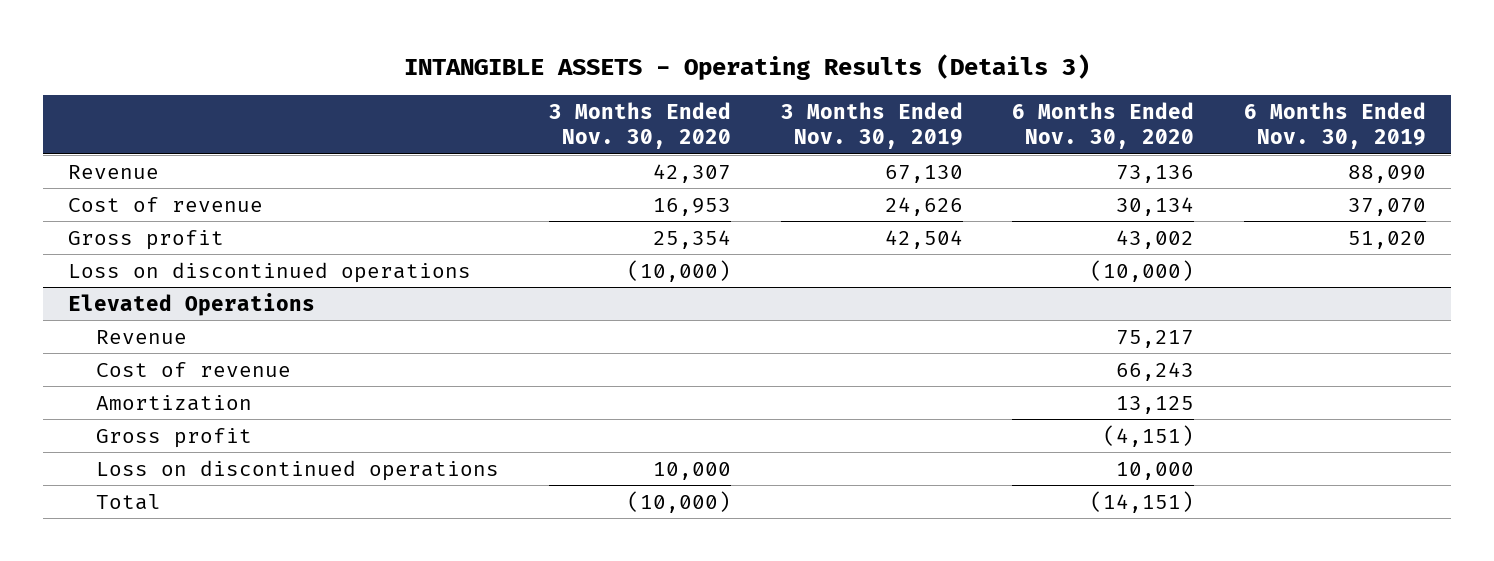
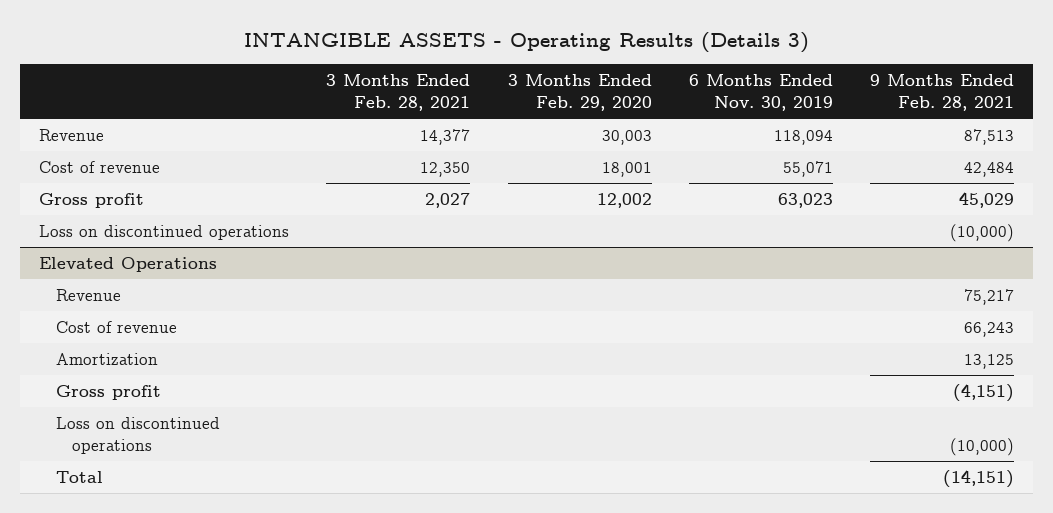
- | 3 Months Ended Nov. 30, 2020 | 3 Months Ended Nov. 30, 2019 | 6 Months Ended Nov. 30, 2020 | 6 Months Ended Nov. 30, 2019
+ | 3 Months Ended Feb. 28, 2021 | 3 Months Ended Feb. 29, 2020 | 6 Months Ended Nov. 30, 2019 | 9 Months Ended Feb. 28, 2021
- Revenue | 42,307 | 67,130 | 73,136 | 88,090
- Cost of revenue | 16,953 | 24,626 | 30,134 | 37,070
- Gross profit | 25,354 | 42,504 | 43,002 | 51,020
+ Revenue | 14,377 | 30,003 | 118,094 | 87,513
+ Cost of revenue | 12,350 | 18,001 | 55,071 | 42,484
+ Gross profit | 2,027 | 12,002 | 63,023 | 45,029

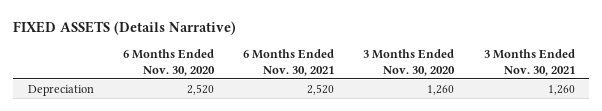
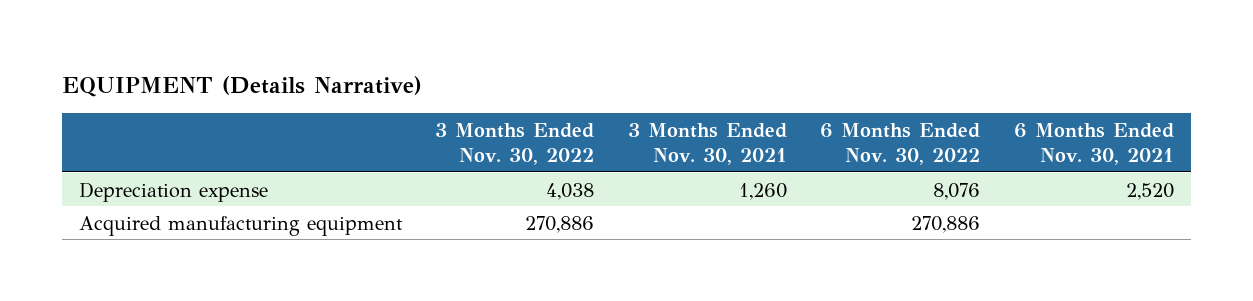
- FIXED ASSETS (Details Narrative)
+ EQUIPMENT (Details Narrative)
- | 6 Months Ended Nov. 30, 2020 | 6 Months Ended Nov. 30, 2021 | 3 Months Ended Nov. 30, 2020 | 3 Months Ended Nov. 30, 2021
+ | 3 Months Ended Nov. 30, 2022 | 3 Months Ended Nov. 30, 2021 | 6 Months Ended Nov. 30, 2022 | 6 Months Ended Nov. 30, 2021
- Depreciation | 2,520 | 2,520 | 1,260 | 1,260
+ Depreciation expense | 4,038 | 1,260 | 8,076 | 2,520
+ Acquired manufacturing equipment | 270,886 | | 270,886 |

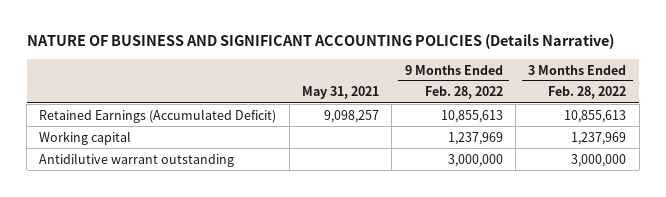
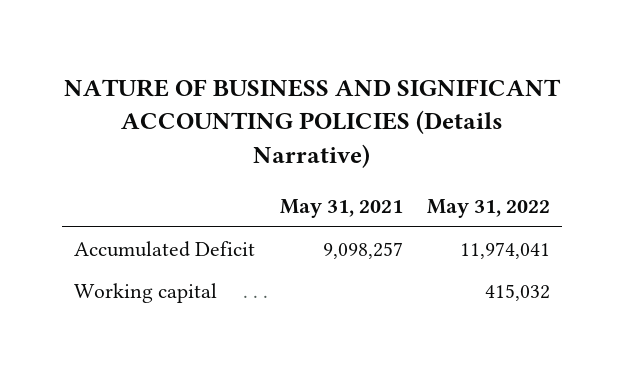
- | May 31, 2021 | 9 Months Ended Feb. 28, 2022 | 3 Months Ended Feb. 28, 2022
+ | May 31, 2021 | May 31, 2022
- Retained Earnings (Accumulated Deficit) | 9,098,257 | 10,855,613 | 10,855,613
+ Accumulated Deficit | 9,098,257 | 11,974,041
- Antidilutive warrant outstanding | | 3,000,000 | 3,000,000

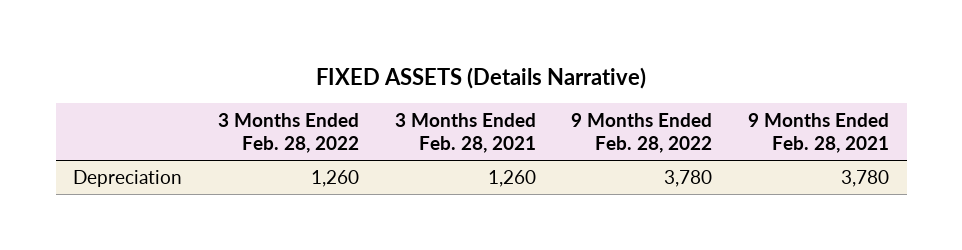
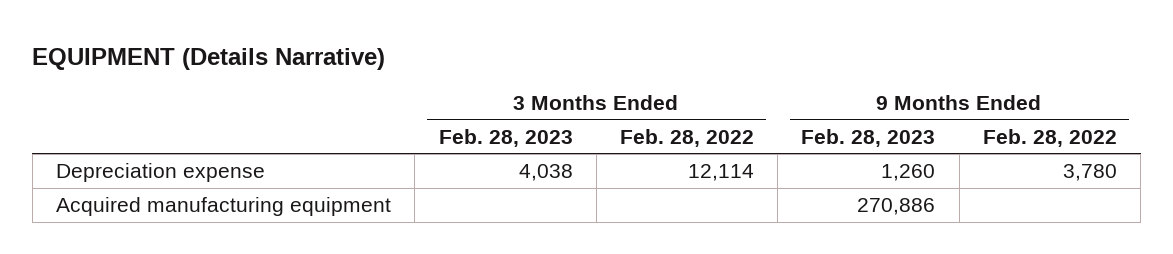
- FIXED ASSETS (Details Narrative)
+ EQUIPMENT (Details Narrative)
- | 3 Months Ended Feb. 28, 2022 | 3 Months Ended Feb. 28, 2021 | 9 Months Ended Feb. 28, 2022 | 9 Months Ended Feb. 28, 2021
+ | 3 Months Ended Feb. 28, 2023 | 3 Months Ended Feb. 28, 2022 | 9 Months Ended Feb. 28, 2023 | 9 Months Ended Feb. 28, 2022
- Depreciation | 1,260 | 1,260 | 3,780 | 3,780
+ Depreciation expense | 4,038 | 12,114 | 1,260 | 3,780
+ Acquired manufacturing equipment | | | 270,886 |

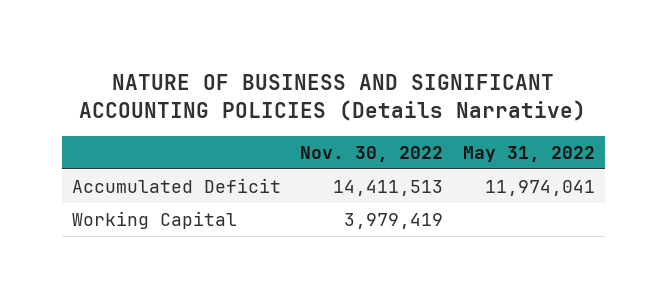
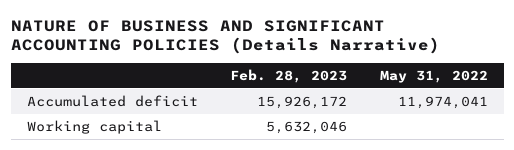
- | Nov. 30, 2022 | May 31, 2022
+ | Feb. 28, 2023 | May 31, 2022
- Accumulated Deficit | 14,411,513 | 11,974,041
- Working Capital | 3,979,419 |
+ Accumulated deficit | 15,926,172 | 11,974,041
+ Working capital | 5,632,046 |

